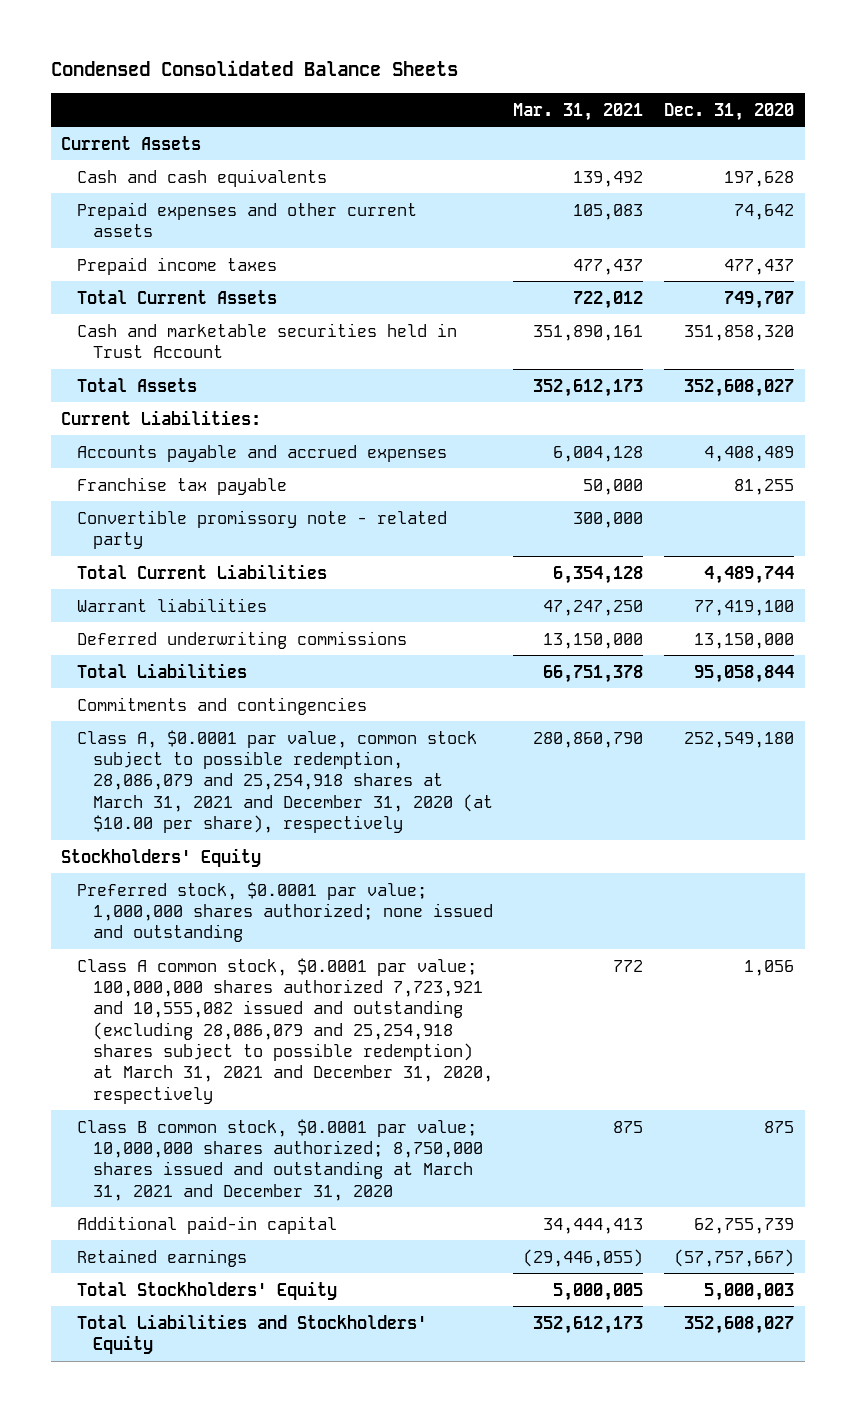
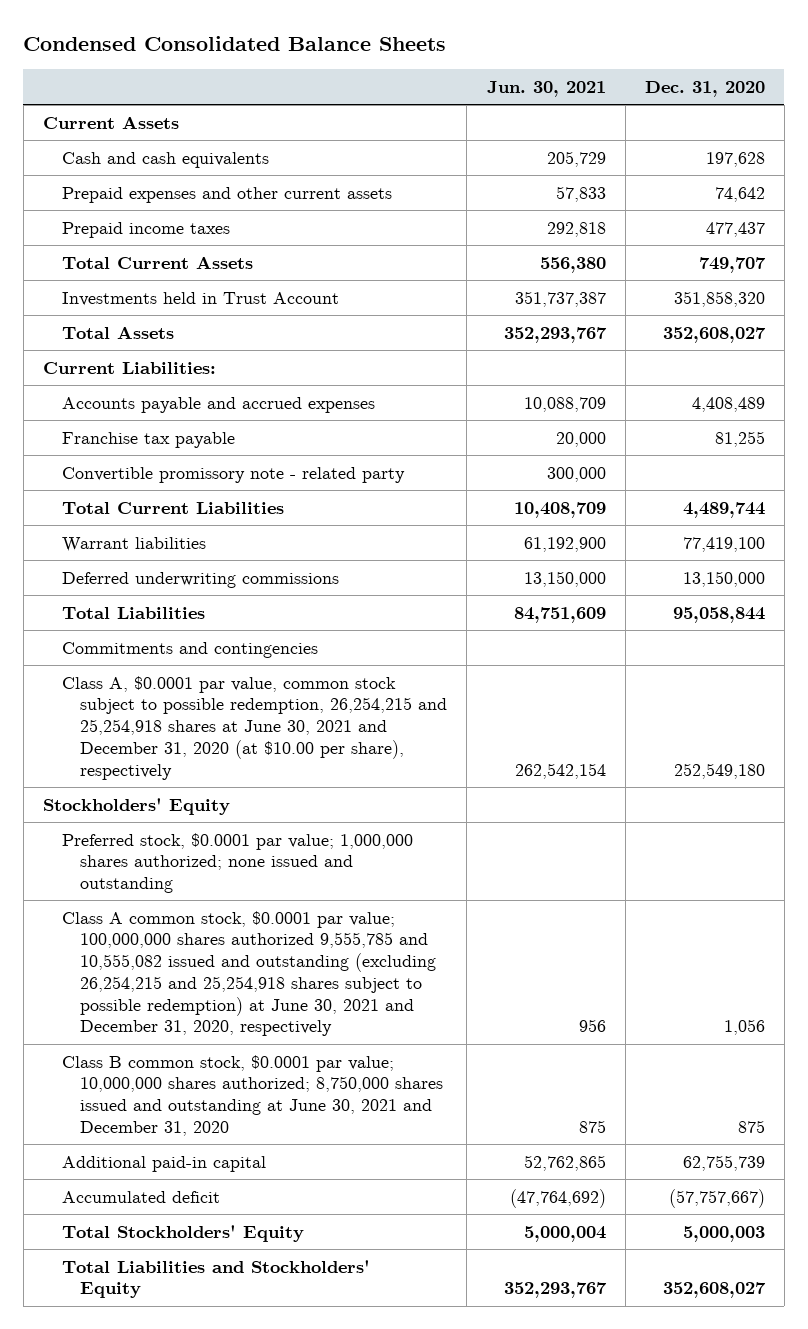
- | Mar. 31, 2021 | Dec. 31, 2020
+ | Jun. 30, 2021 | Dec. 31, 2020
- Cash and marketable securities held in Trust Account | 351,890,161 | 351,858,320
+ Investments held in Trust Account | 351,737,387 | 351,858,320
- Class A, $0.0001 par value, common stock subject to possible redemption, 28,086,079 and 25,254,918 shares at March 31, 2021 and December 31, 2020 (at $10.00 per share), respectively | 280,860,790 | 252,549,180
+ Class A, $0.0001 par value, common stock subject to possible redemption, 26,254,215 and 25,254,918 shares at June 30, 2021 and December 31, 2020 (at $10.00 per share), respectively | 262,542,154 | 252,549,180
- Class A common stock, $0.0001 par value; 100,000,000 shares authorized 7,723,921 and 10,555,082 issued and outstanding (excluding 28,086,079 and 25,254,918 shares subject to possible redemption) at March 31, 2021 and December 31, 2020, respectively | 772 | 1,056
- Class B common stock, $0.0001 par value; 10,000,000 shares authorized; 8,750,000 shares issued and outstanding at March 31, 2021 and December 31, 2020 | 875 | 875
+ Class A common stock, $0.0001 par value; 100,000,000 shares authorized 9,555,785 and 10,555,082 issued and outstanding (excluding 26,254,215 and 25,254,918 shares subject to possible redemption) at June 30, 2021 and December 31, 2020, respectively | 956 | 1,056
+ Class B common stock, $0.0001 par value; 10,000,000 shares authorized; 8,750,000 shares issued and outstanding at June 30, 2021 and December 31, 2020 | 875 | 875
- Retained earnings | (29,446,055) | (57,757,667)
+ Accumulated deficit | (47,764,692) | (57,757,667)

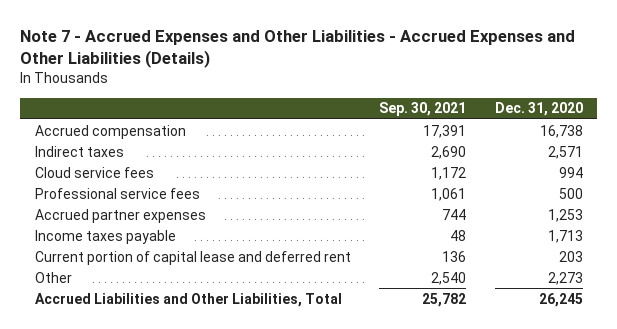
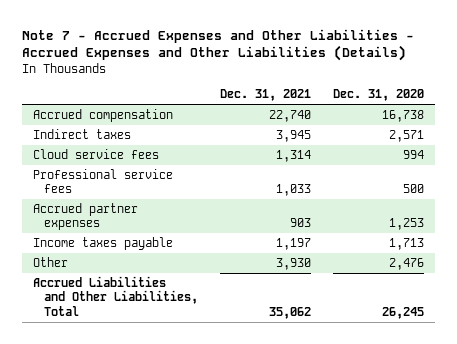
- | Sep. 30, 2021 | Dec. 31, 2020
+ | Dec. 31, 2021 | Dec. 31, 2020
- Current portion of capital lease and deferred rent | 136 | 203
- Other | 2,540 | 2,273
+ Other | 3,930 | 2,476

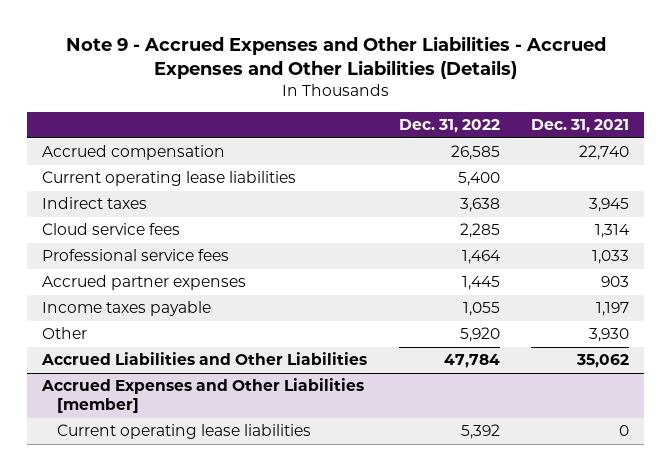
- Note 7 - Accrued Expenses and Other Liabilities - Accrued Expenses and Other Liabilities (Details)
+ Note 9 - Accrued Expenses and Other Liabilities - Accrued Expenses and Other Liabilities (Details)
- | Dec. 31, 2021 | Dec. 31, 2020
+ | Dec. 31, 2022 | Dec. 31, 2021
+ Current operating lease liabilities | 5,400 |
- Accrued Liabilities and Other Liabilities, Total | 35,062 | 26,245
+ Accrued Liabilities and Other Liabilities | 47,784 | 35,062
+ Accrued Expenses and Other Liabilities [member]
+ Current operating lease liabilities | 5,392 | 0

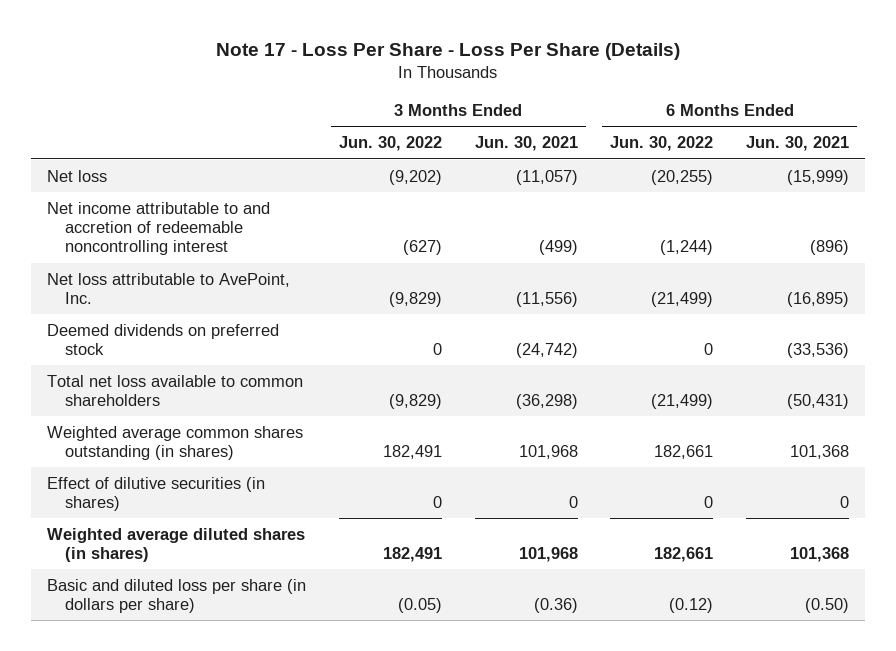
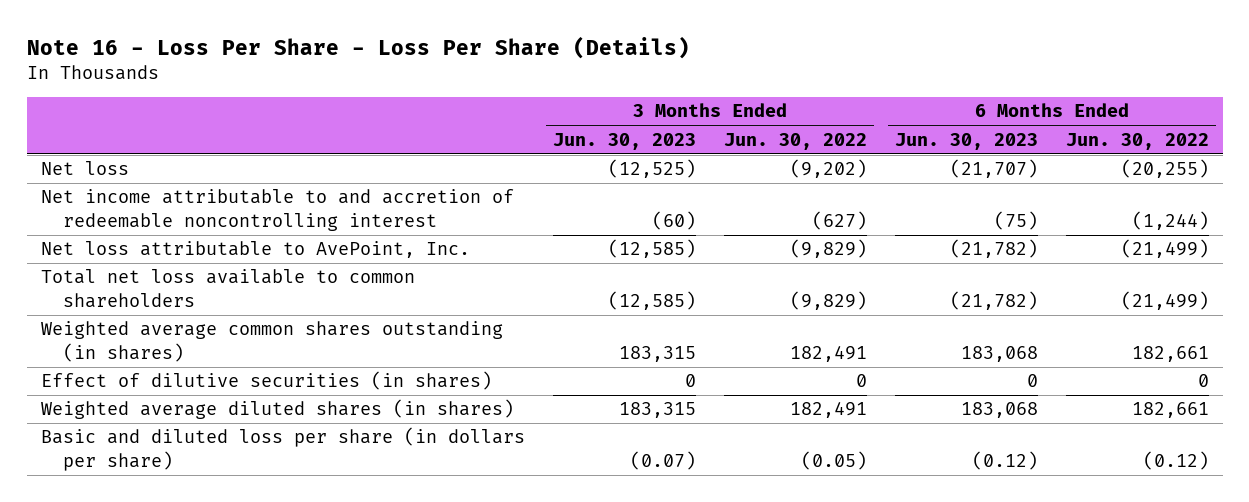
- Note 17 - Loss Per Share - Loss Per Share (Details)
+ Note 16 - Loss Per Share - Loss Per Share (Details)
- | 3 Months Ended Jun. 30, 2022 | 3 Months Ended Jun. 30, 2021 | 6 Months Ended Jun. 30, 2022 | 6 Months Ended Jun. 30, 2021
+ | 3 Months Ended Jun. 30, 2023 | 3 Months Ended Jun. 30, 2022 | 6 Months Ended Jun. 30, 2023 | 6 Months Ended Jun. 30, 2022
- Deemed dividends on preferred stock | 0 | (24,742) | 0 | (33,536)

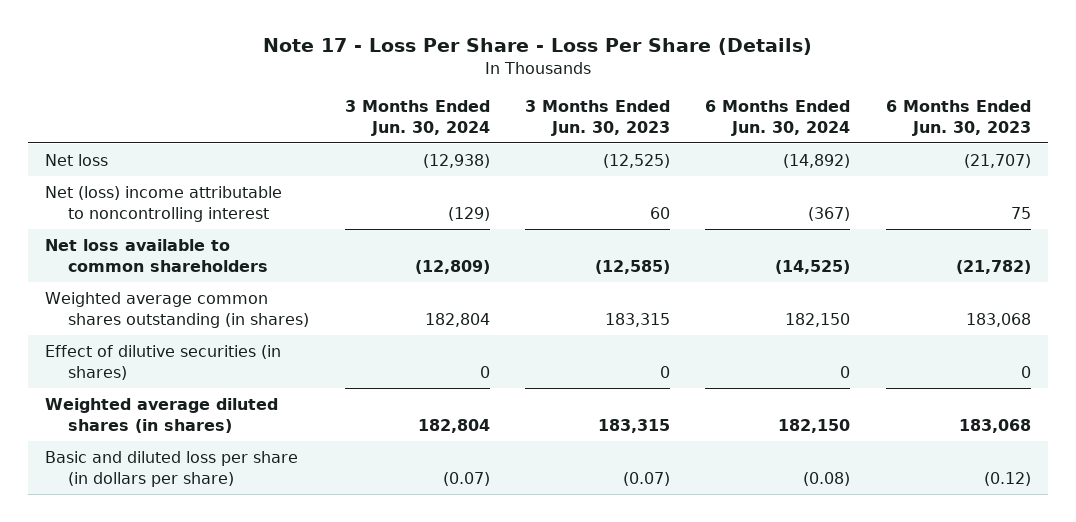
- Note 16 - Loss Per Share - Loss Per Share (Details)
+ Note 17 - Loss Per Share - Loss Per Share (Details)
- | 3 Months Ended Jun. 30, 2023 | 3 Months Ended Jun. 30, 2022 | 6 Months Ended Jun. 30, 2023 | 6 Months Ended Jun. 30, 2022
+ | 3 Months Ended Jun. 30, 2024 | 3 Months Ended Jun. 30, 2023 | 6 Months Ended Jun. 30, 2024 | 6 Months Ended Jun. 30, 2023
- Net income attributable to and accretion of redeemable noncontrolling interest | (60) | (627) | (75) | (1,244)
- Net loss attributable to AvePoint, Inc. | (12,585) | (9,829) | (21,782) | (21,499)
- Total net loss available to common shareholders | (12,585) | (9,829) | (21,782) | (21,499)
+ Net (loss) income attributable to noncontrolling interest | (129) | 60 | (367) | 75
+ Net loss available to common shareholders | (12,809) | (12,585) | (14,525) | (21,782)

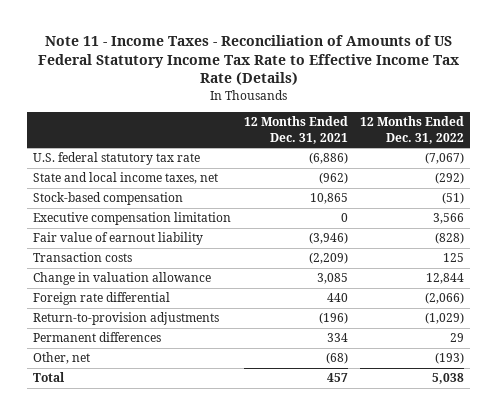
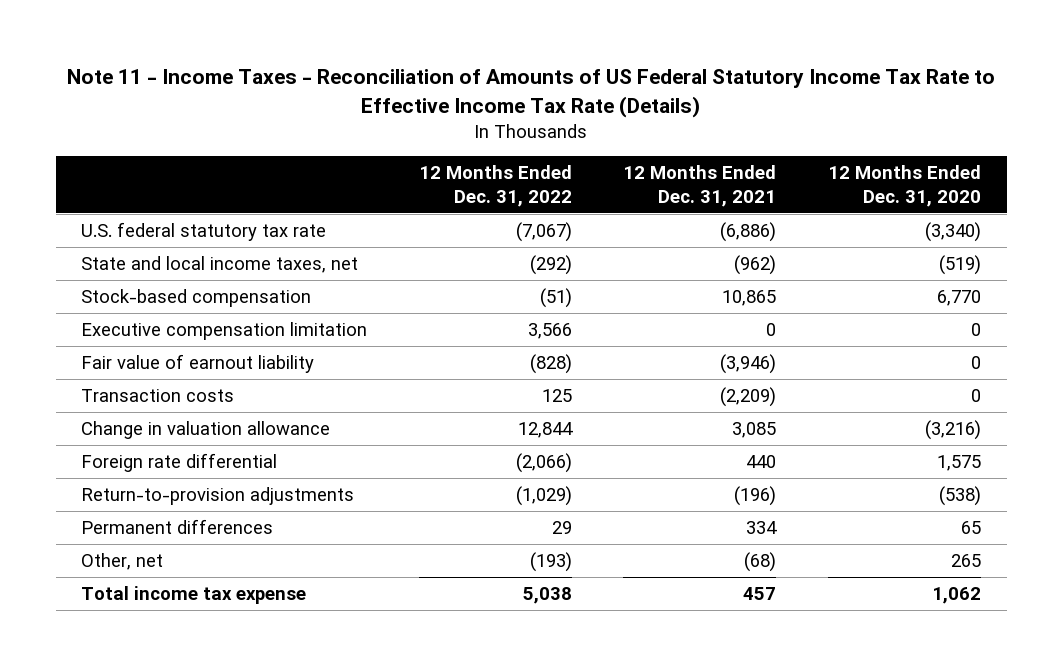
- | 12 Months Ended Dec. 31, 2021 | 12 Months Ended Dec. 31, 2022
+ | 12 Months Ended Dec. 31, 2022 | 12 Months Ended Dec. 31, 2021 | 12 Months Ended Dec. 31, 2020
- Total | 457 | 5,038
+ Total income tax expense | 5,038 | 457 | 1,062

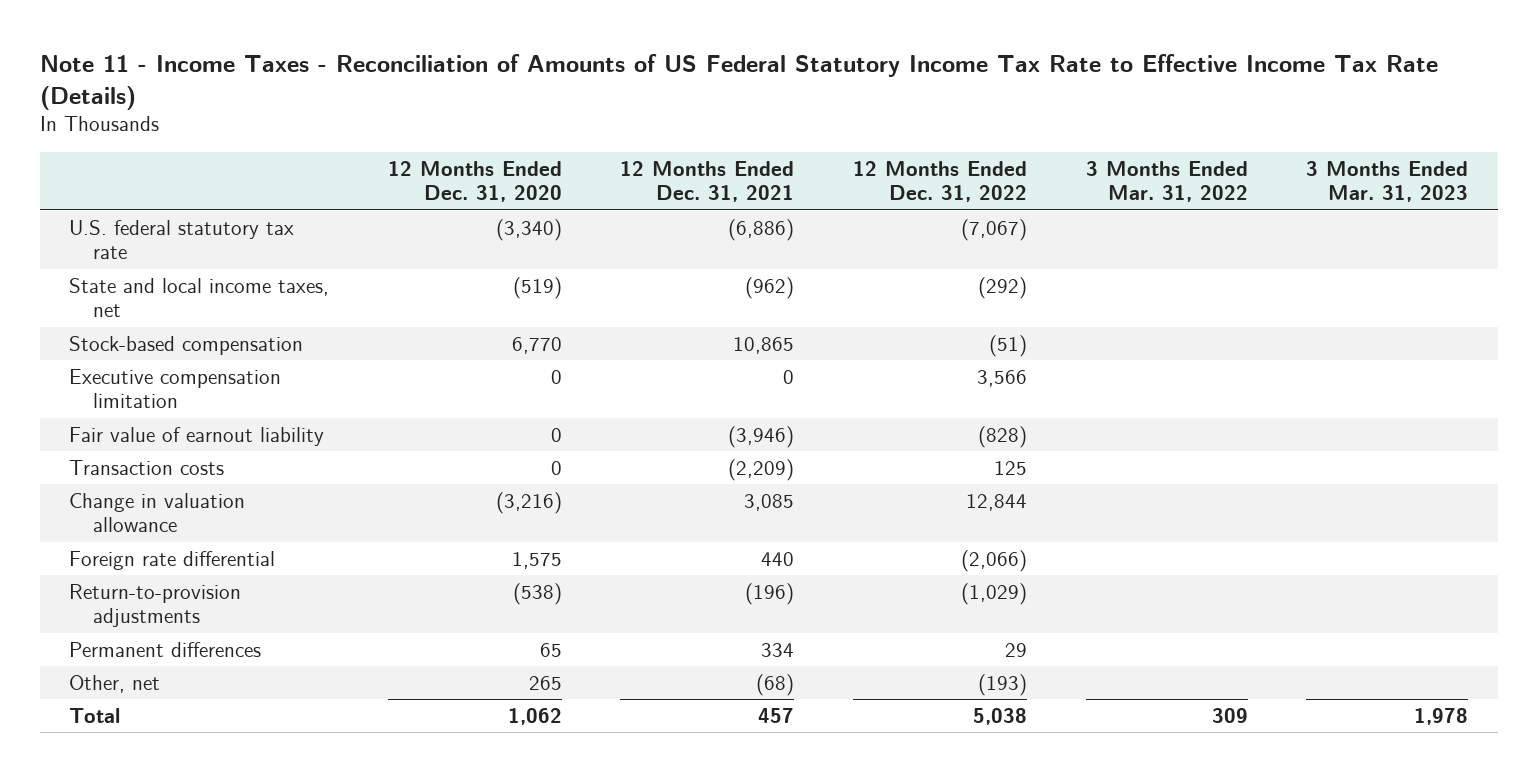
- | 12 Months Ended Dec. 31, 2022 | 12 Months Ended Dec. 31, 2021 | 12 Months Ended Dec. 31, 2020
+ | 12 Months Ended Dec. 31, 2020 | 12 Months Ended Dec. 31, 2021 | 12 Months Ended Dec. 31, 2022 | 3 Months Ended Mar. 31, 2022 | 3 Months Ended Mar. 31, 2023
- Total income tax expense | 5,038 | 457 | 1,062
+ Total | 1,062 | 457 | 5,038 | 309 | 1,978

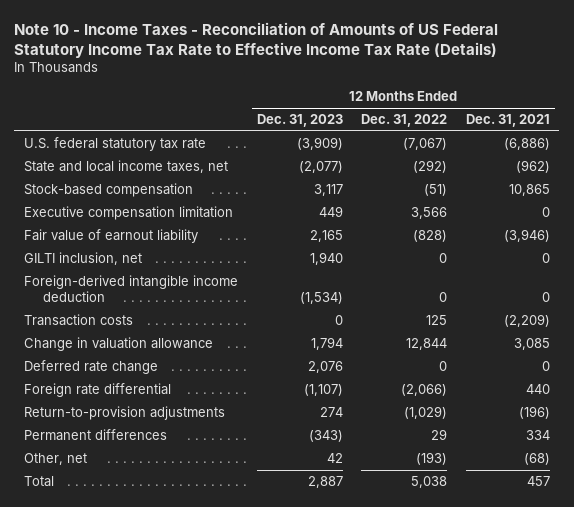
- Note 11 - Income Taxes - Reconciliation of Amounts of US Federal Statutory Income Tax Rate to Effective Income Tax Rate (Details)
+ Note 10 - Income Taxes - Reconciliation of Amounts of US Federal Statutory Income Tax Rate to Effective Income Tax Rate (Details)
- | 12 Months Ended Dec. 31, 2020 | 12 Months Ended Dec. 31, 2021 | 12 Months Ended Dec. 31, 2022 | 3 Months Ended Mar. 31, 2022 | 3 Months Ended Mar. 31, 2023
+ | 12 Months Ended Dec. 31, 2023 | 12 Months Ended Dec. 31, 2022 | 12 Months Ended Dec. 31, 2021
+ GILTI inclusion, net | 1,940 | 0 | 0
+ Foreign-derived intangible income deduction | (1,534) | 0 | 0
+ Deferred rate change | 2,076 | 0 | 0

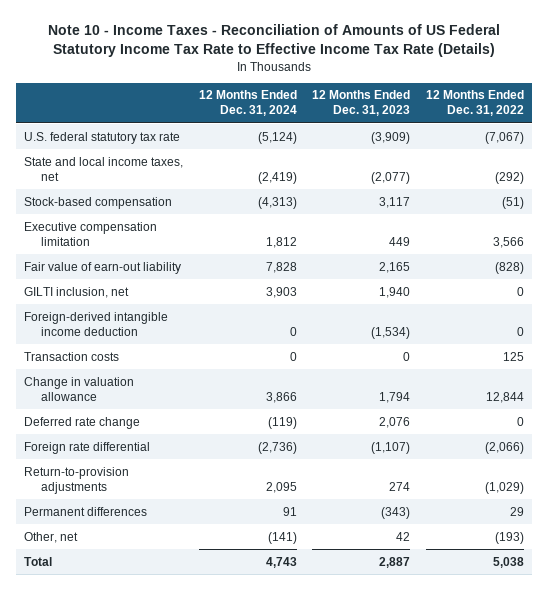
- | 12 Months Ended Dec. 31, 2023 | 12 Months Ended Dec. 31, 2022 | 12 Months Ended Dec. 31, 2021
+ | 12 Months Ended Dec. 31, 2024 | 12 Months Ended Dec. 31, 2023 | 12 Months Ended Dec. 31, 2022
- Fair value of earnout liability | 2,165 | (828) | (3,946)
+ Fair value of earn-out liability | 7,828 | 2,165 | (828)

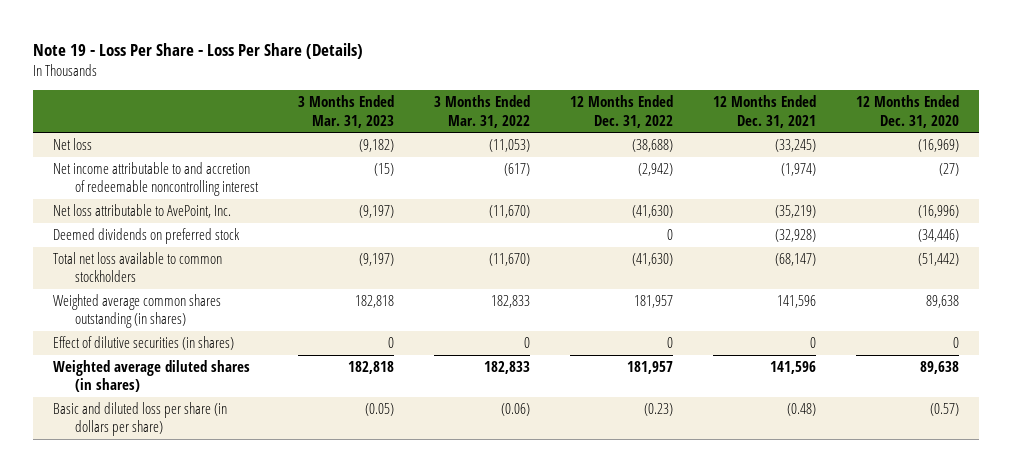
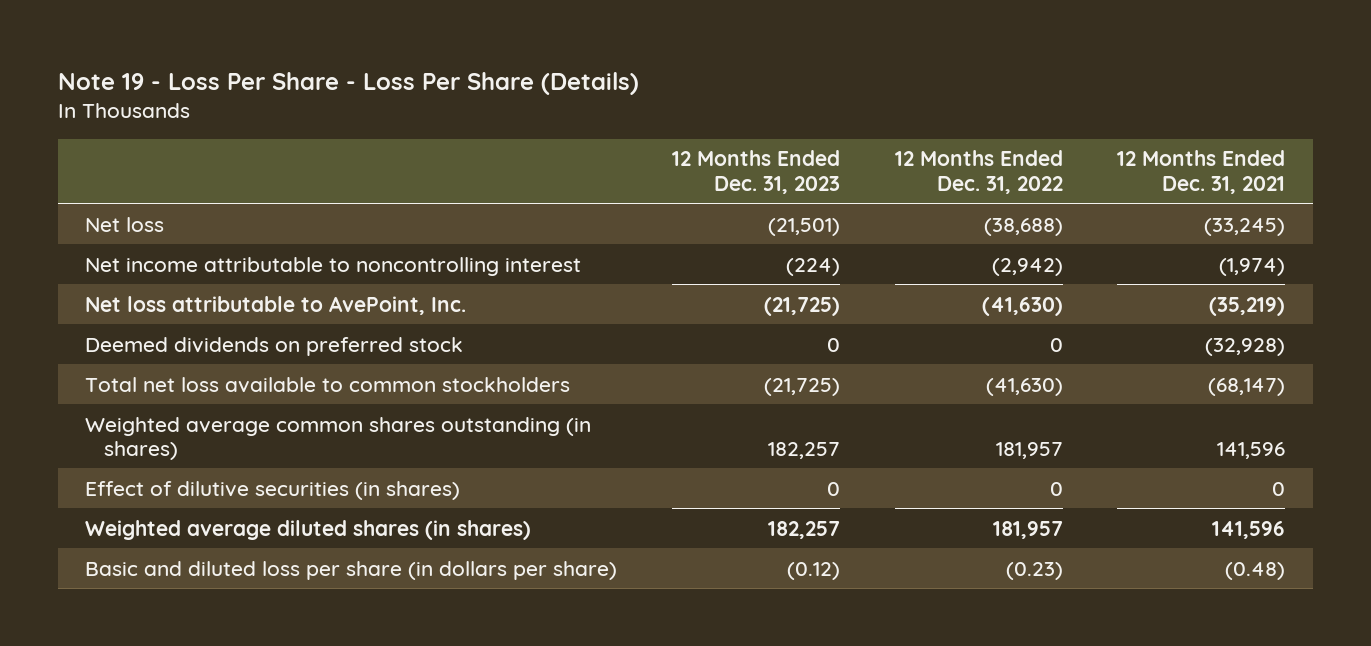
- | 3 Months Ended Mar. 31, 2023 | 3 Months Ended Mar. 31, 2022 | 12 Months Ended Dec. 31, 2022 | 12 Months Ended Dec. 31, 2021 | 12 Months Ended Dec. 31, 2020
+ | 12 Months Ended Dec. 31, 2023 | 12 Months Ended Dec. 31, 2022 | 12 Months Ended Dec. 31, 2021
- Net income attributable to and accretion of redeemable noncontrolling interest | (15) | (617) | (2,942) | (1,974) | (27)
+ Net income attributable to noncontrolling interest | (224) | (2,942) | (1,974)

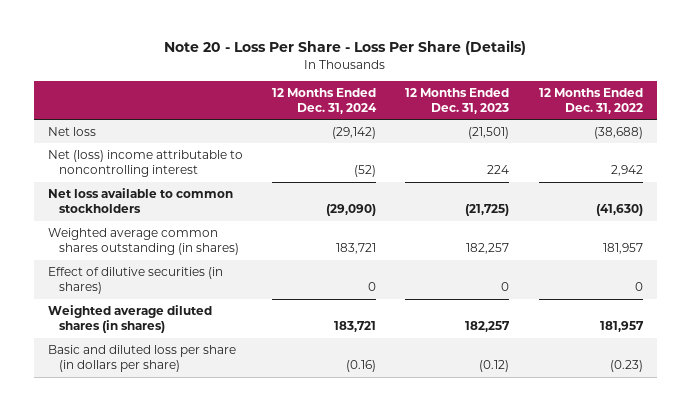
- Note 19 - Loss Per Share - Loss Per Share (Details)
+ Note 20 - Loss Per Share - Loss Per Share (Details)
- | 12 Months Ended Dec. 31, 2023 | 12 Months Ended Dec. 31, 2022 | 12 Months Ended Dec. 31, 2021
+ | 12 Months Ended Dec. 31, 2024 | 12 Months Ended Dec. 31, 2023 | 12 Months Ended Dec. 31, 2022
- Net income attributable to noncontrolling interest | (224) | (2,942) | (1,974)
- Net loss attributable to AvePoint, Inc. | (21,725) | (41,630) | (35,219)
- Deemed dividends on preferred stock | 0 | 0 | (32,928)
- Total net loss available to common stockholders | (21,725) | (41,630) | (68,147)
+ Net (loss) income attributable to noncontrolling interest | (52) | 224 | 2,942
+ Net loss available to common stockholders | (29,090) | (21,725) | (41,630)

